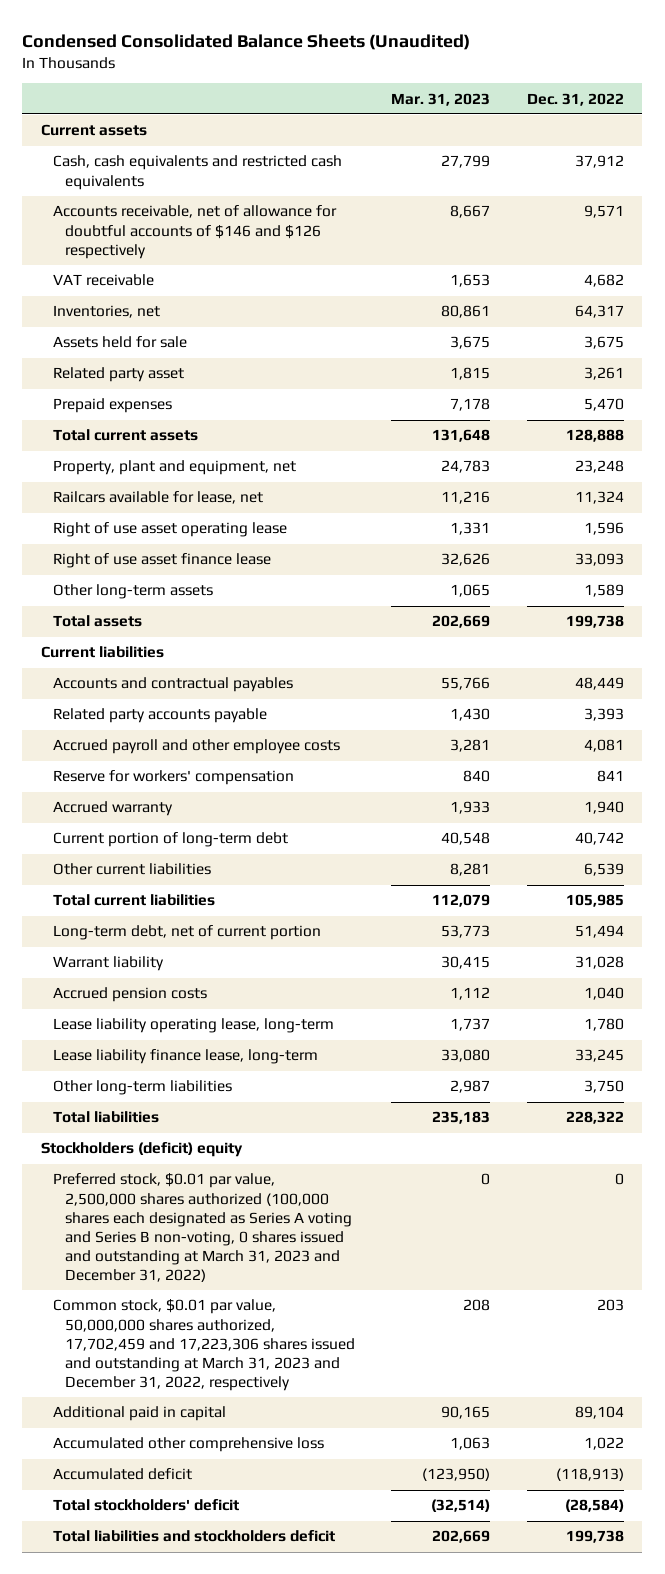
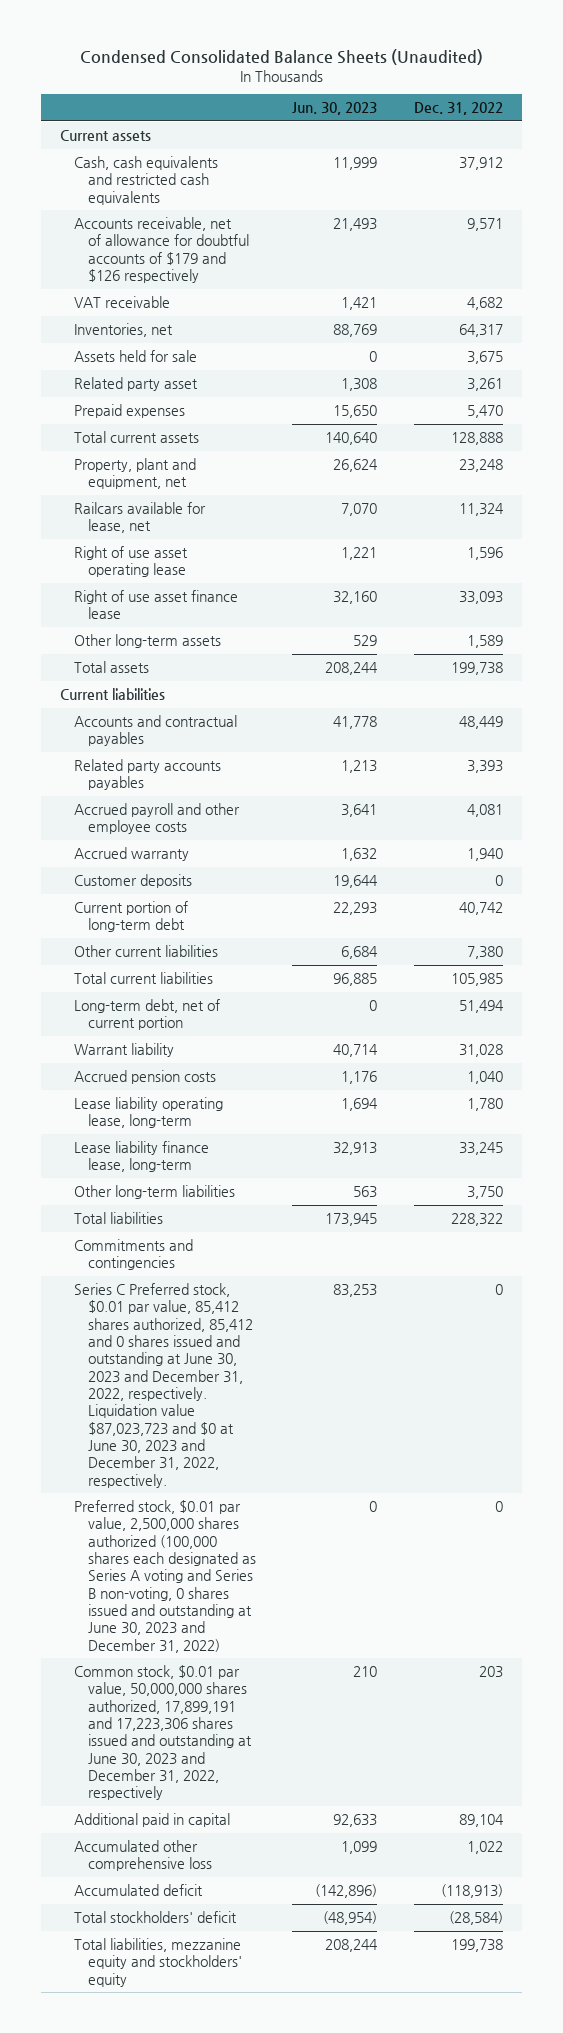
- | Mar. 31, 2023 | Dec. 31, 2022
+ | Jun. 30, 2023 | Dec. 31, 2022
- Accounts receivable, net of allowance for doubtful accounts of $146 and $126 respectively | 8,667 | 9,571
+ Accounts receivable, net of allowance for doubtful accounts of $179 and $126 respectively | 21,493 | 9,571
- Related party accounts payable | 1,430 | 3,393
+ Related party accounts payables | 1,213 | 3,393
- Reserve for workers' compensation | 840 | 841
+ Customer deposits | 19,644 | 0
- Other current liabilities | 8,281 | 6,539
+ Other current liabilities | 6,684 | 7,380
- Stockholders (deficit) equity
- Preferred stock, $0.01 par value, 2,500,000 shares authorized (100,000 shares each designated as Series A voting and Series B non-voting, 0 shares issued and outstanding at March 31, 2023 and December 31, 2022) | 0 | 0
- Common stock, $0.01 par value, 50,000,000 shares authorized, 17,702,459 and 17,223,306 shares issued and outstanding at March 31, 2023 and December 31, 2022, respectively | 208 | 203
+ Commitments and contingencies
+ Series C Preferred stock, $0.01 par value, 85,412 shares authorized, 85,412 and 0 shares issued and outstanding at June 30, 2023 and December 31, 2022, respectively. Liquidation value $87,023,723 and $0 at June 30, 2023 and December 31, 2022, respectively. | 83,253 | 0
+ Preferred stock, $0.01 par value, 2,500,000 shares authorized (100,000 shares each designated as Series A voting and Series B non-voting, 0 shares issued and outstanding at June 30, 2023 and December 31, 2022) | 0 | 0
+ Common stock, $0.01 par value, 50,000,000 shares authorized, 17,899,191 and 17,223,306 shares issued and outstanding at June 30, 2023 and December 31, 2022, respectively | 210 | 203
- Total liabilities and stockholders deficit | 202,669 | 199,738
+ Total liabilities, mezzanine equity and stockholders' equity | 208,244 | 199,738

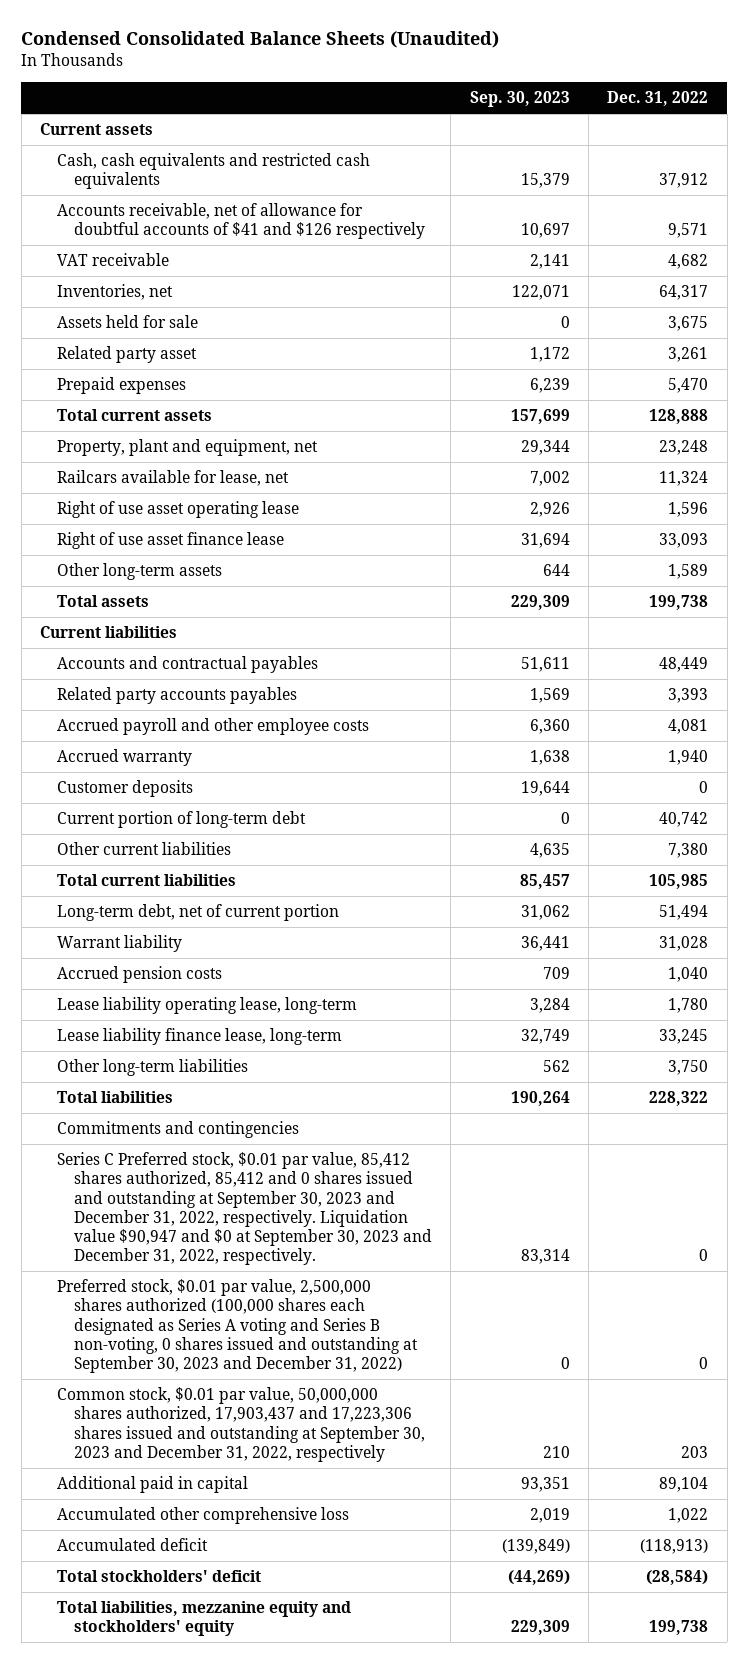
- | Jun. 30, 2023 | Dec. 31, 2022
+ | Sep. 30, 2023 | Dec. 31, 2022
- Accounts receivable, net of allowance for doubtful accounts of $179 and $126 respectively | 21,493 | 9,571
+ Accounts receivable, net of allowance for doubtful accounts of $41 and $126 respectively | 10,697 | 9,571
- Series C Preferred stock, $0.01 par value, 85,412 shares authorized, 85,412 and 0 shares issued and outstanding at June 30, 2023 and December 31, 2022, respectively. Liquidation value $87,023,723 and $0 at June 30, 2023 and December 31, 2022, respectively. | 83,253 | 0
- Preferred stock, $0.01 par value, 2,500,000 shares authorized (100,000 shares each designated as Series A voting and Series B non-voting, 0 shares issued and outstanding at June 30, 2023 and December 31, 2022) | 0 | 0
- Common stock, $0.01 par value, 50,000,000 shares authorized, 17,899,191 and 17,223,306 shares issued and outstanding at June 30, 2023 and December 31, 2022, respectively | 210 | 203
+ Series C Preferred stock, $0.01 par value, 85,412 shares authorized, 85,412 and 0 shares issued and outstanding at September 30, 2023 and December 31, 2022, respectively. Liquidation value $90,947 and $0 at September 30, 2023 and December 31, 2022, respectively. | 83,314 | 0
+ Preferred stock, $0.01 par value, 2,500,000 shares authorized (100,000 shares each designated as Series A voting and Series B non-voting, 0 shares issued and outstanding at September 30, 2023 and December 31, 2022) | 0 | 0
+ Common stock, $0.01 par value, 50,000,000 shares authorized, 17,903,437 and 17,223,306 shares issued and outstanding at September 30, 2023 and December 31, 2022, respectively | 210 | 203

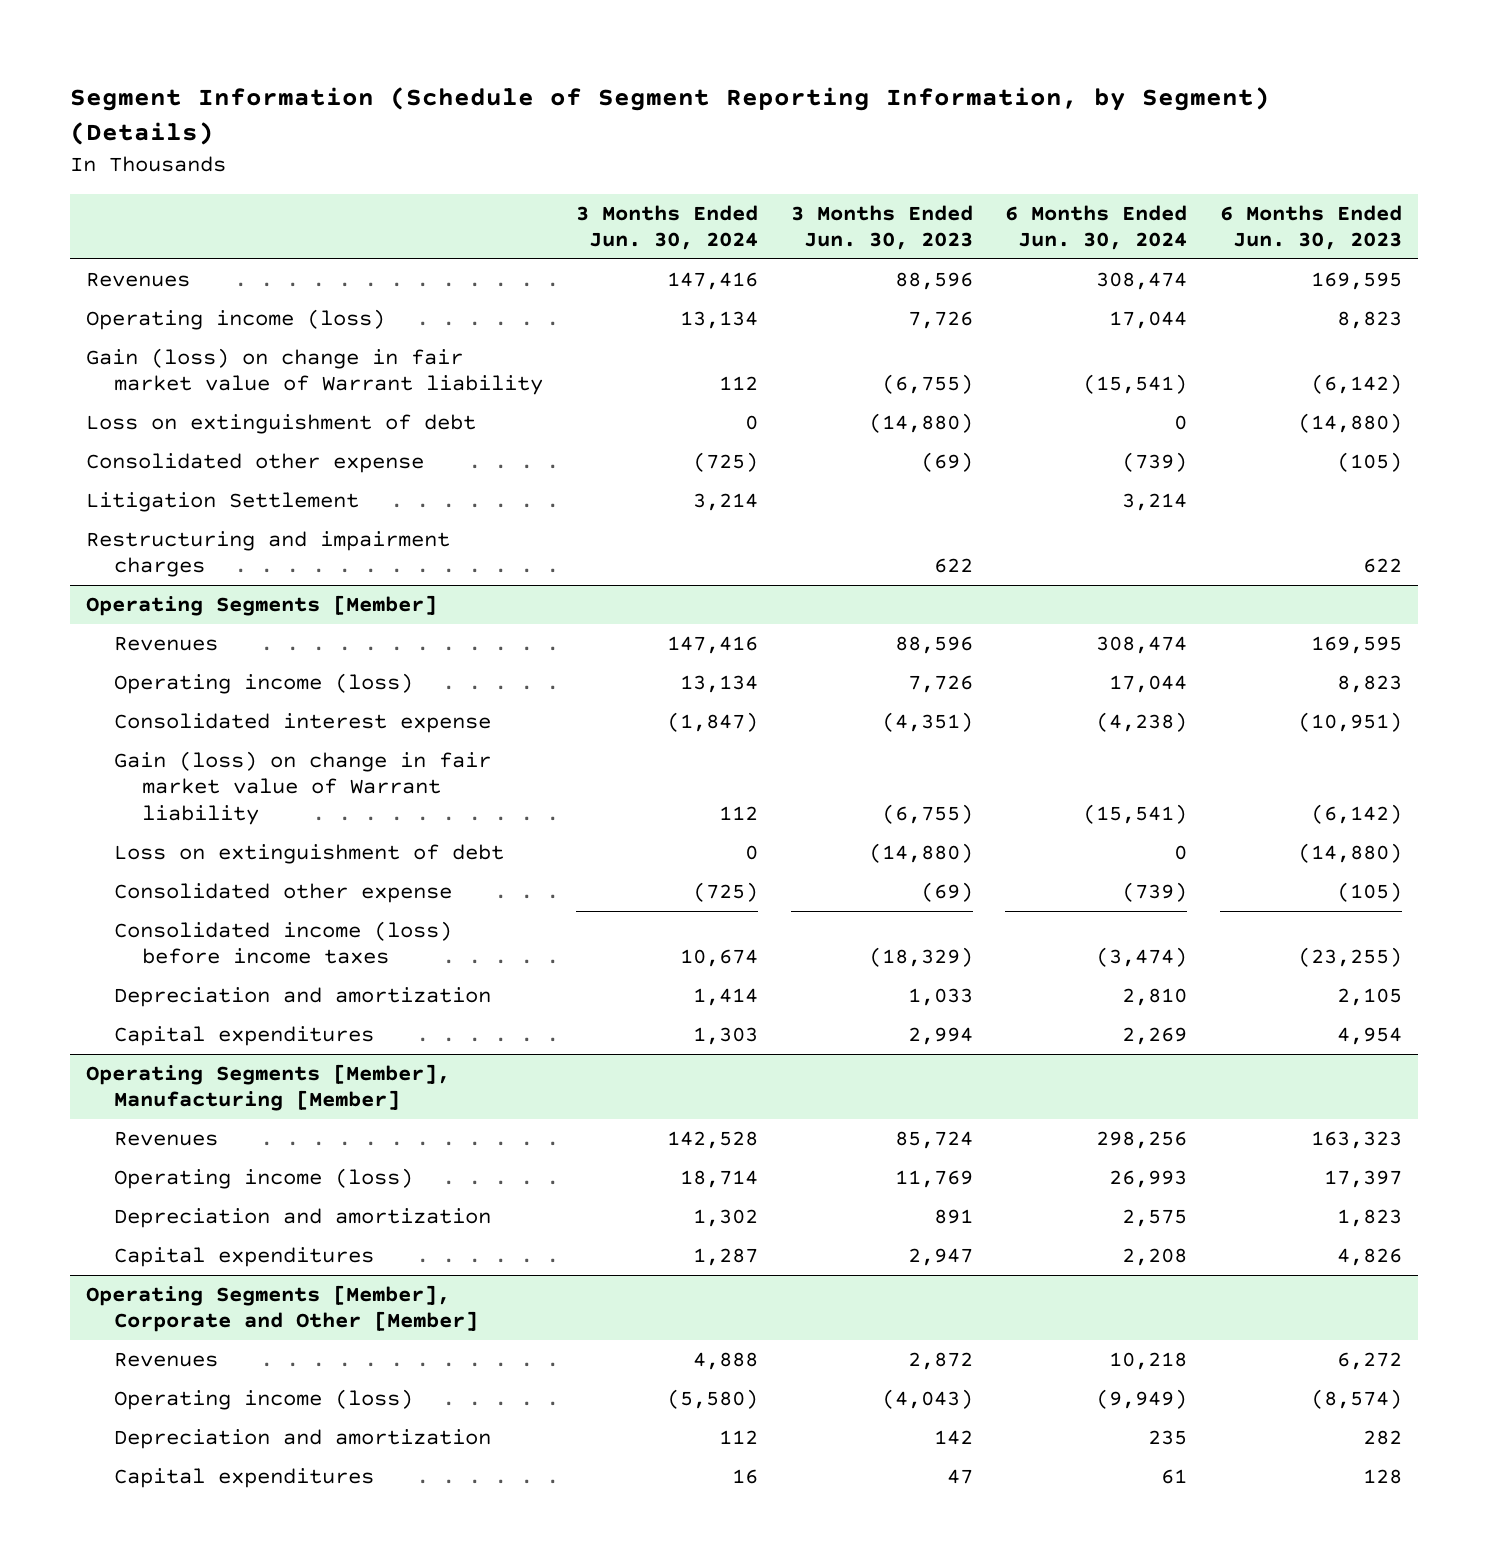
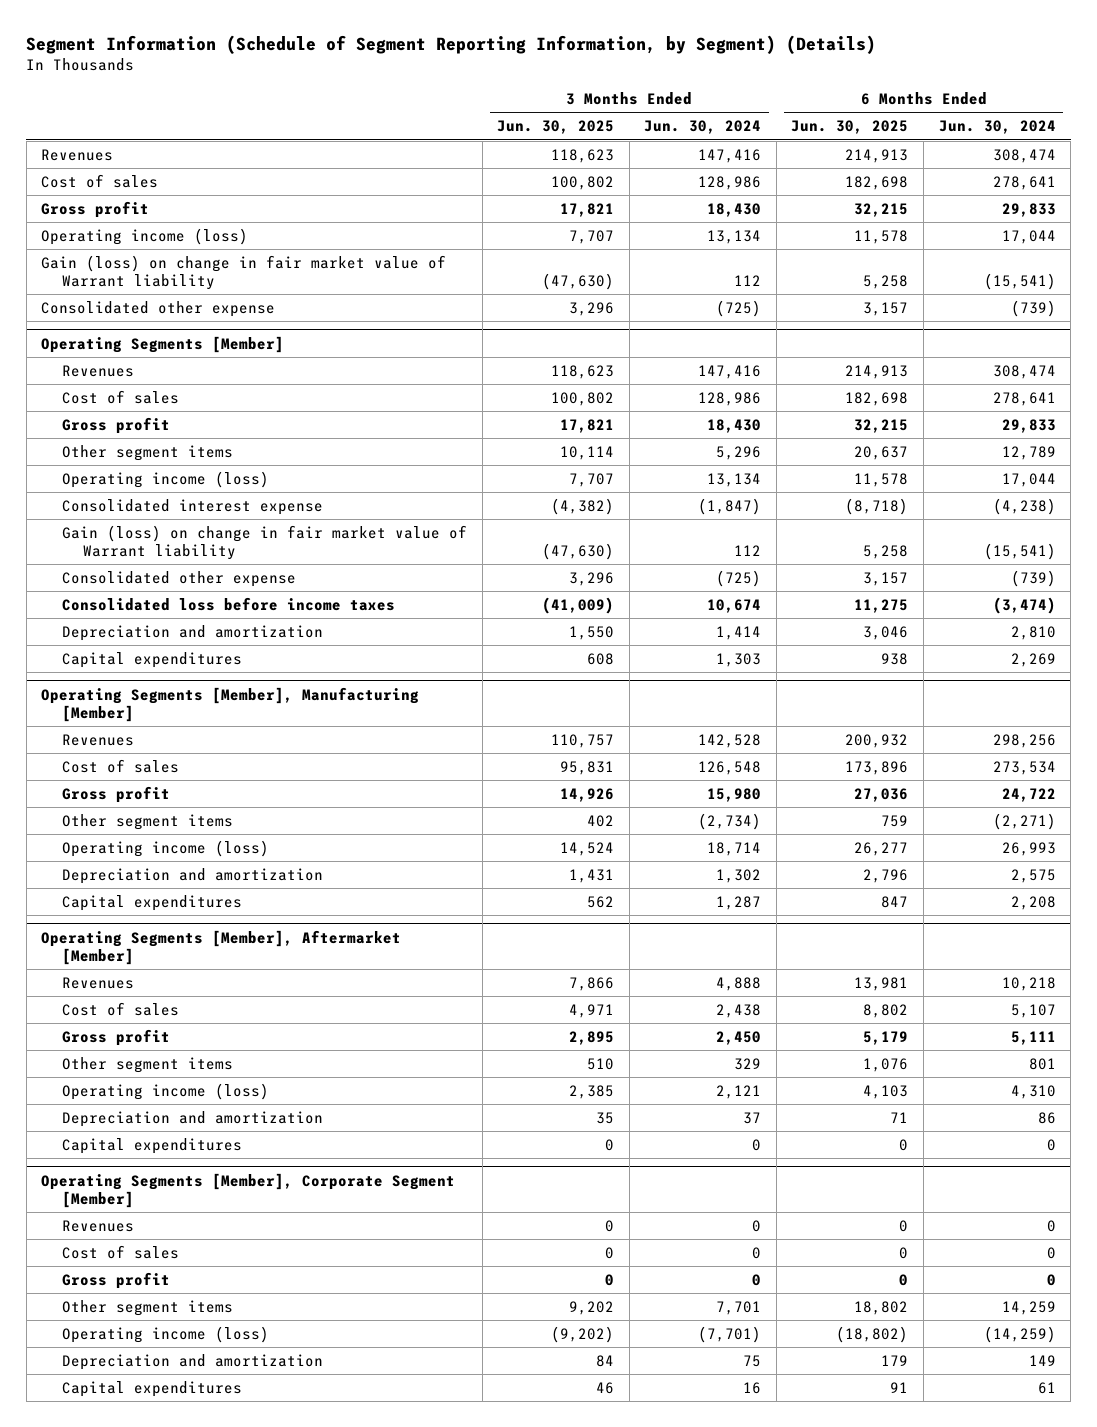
- | 3 Months Ended Jun. 30, 2024 | 3 Months Ended Jun. 30, 2023 | 6 Months Ended Jun. 30, 2024 | 6 Months Ended Jun. 30, 2023
+ | 3 Months Ended Jun. 30, 2025 | 3 Months Ended Jun. 30, 2024 | 6 Months Ended Jun. 30, 2025 | 6 Months Ended Jun. 30, 2024
+ Cost of sales | 100,802 | 128,986 | 182,698 | 278,641
+ Gross profit | 17,821 | 18,430 | 32,215 | 29,833
- Loss on extinguishment of debt | 0 | (14,880) | 0 | (14,880)
- Litigation Settlement | 3,214 | | 3,214 |
- Restructuring and impairment charges | | 622 | | 622
@ Operating Segments [Member]
+ Cost of sales | 100,802 | 128,986 | 182,698 | 278,641
+ Gross profit | 17,821 | 18,430 | 32,215 | 29,833
+ Other segment items | 10,114 | 5,296 | 20,637 | 12,789
- Loss on extinguishment of debt | 0 | (14,880) | 0 | (14,880)
- Consolidated income (loss) before income taxes | 10,674 | (18,329) | (3,474) | (23,255)
+ Consolidated loss before income taxes | (41,009) | 10,674 | 11,275 | (3,474)
@ Operating Segments [Member], Manufacturing [Member]
+ Cost of sales | 95,831 | 126,548 | 173,896 | 273,534
+ Gross profit | 14,926 | 15,980 | 27,036 | 24,722
+ Other segment items | 402 | (2,734) | 759 | (2,271)
- Operating Segments [Member], Corporate and Other [Member]
+ Operating Segments [Member], Aftermarket [Member]
- Operating income (loss) | (5,580) | (4,043) | (9,949) | (8,574)
- Depreciation and amortization | 112 | 142 | 235 | 282
+ Cost of sales | 4,971 | 2,438 | 8,802 | 5,107
+ Gross profit | 2,895 | 2,450 | 5,179 | 5,111
+ Other segment items | 510 | 329 | 1,076 | 801
+ Operating income (loss) | 2,385 | 2,121 | 4,103 | 4,310
+ Depreciation and amortization | 35 | 37 | 71 | 86
+ Capital expenditures | 0 | 0 | 0 | 0
+ Operating Segments [Member], Corporate Segment [Member]
+ Revenues | 0 | 0 | 0 | 0
+ Cost of sales | 0 | 0 | 0 | 0
+ Gross profit | 0 | 0 | 0 | 0
+ Other segment items | 9,202 | 7,701 | 18,802 | 14,259
+ Operating income (loss) | (9,202) | (7,701) | (18,802) | (14,259)
+ Depreciation and amortization | 84 | 75 | 179 | 149

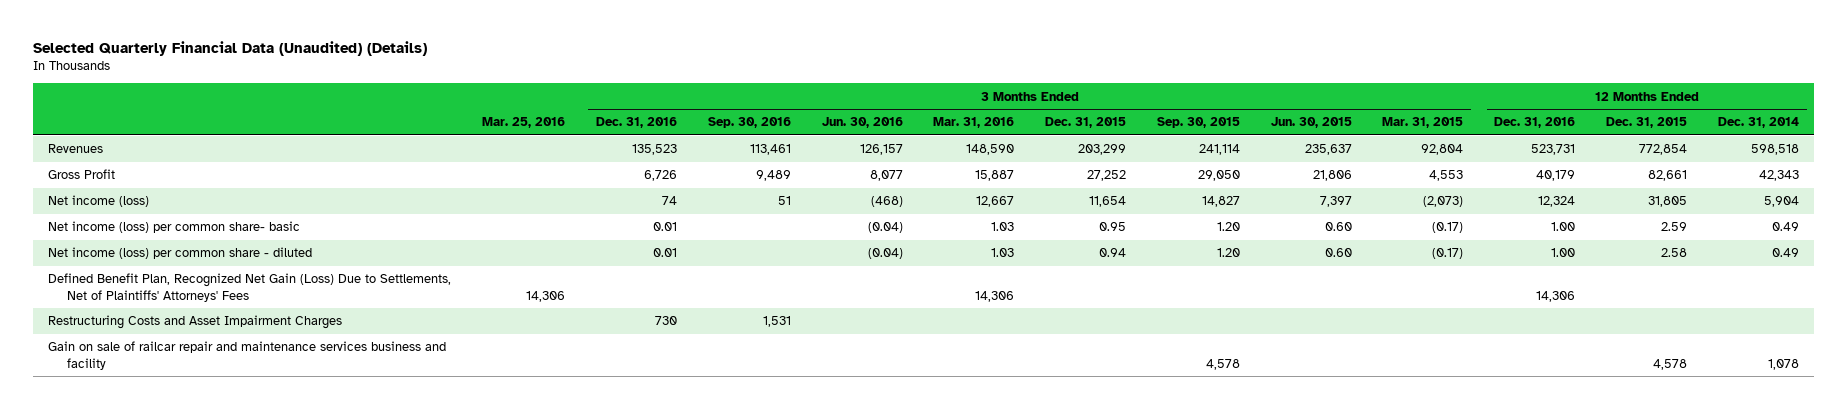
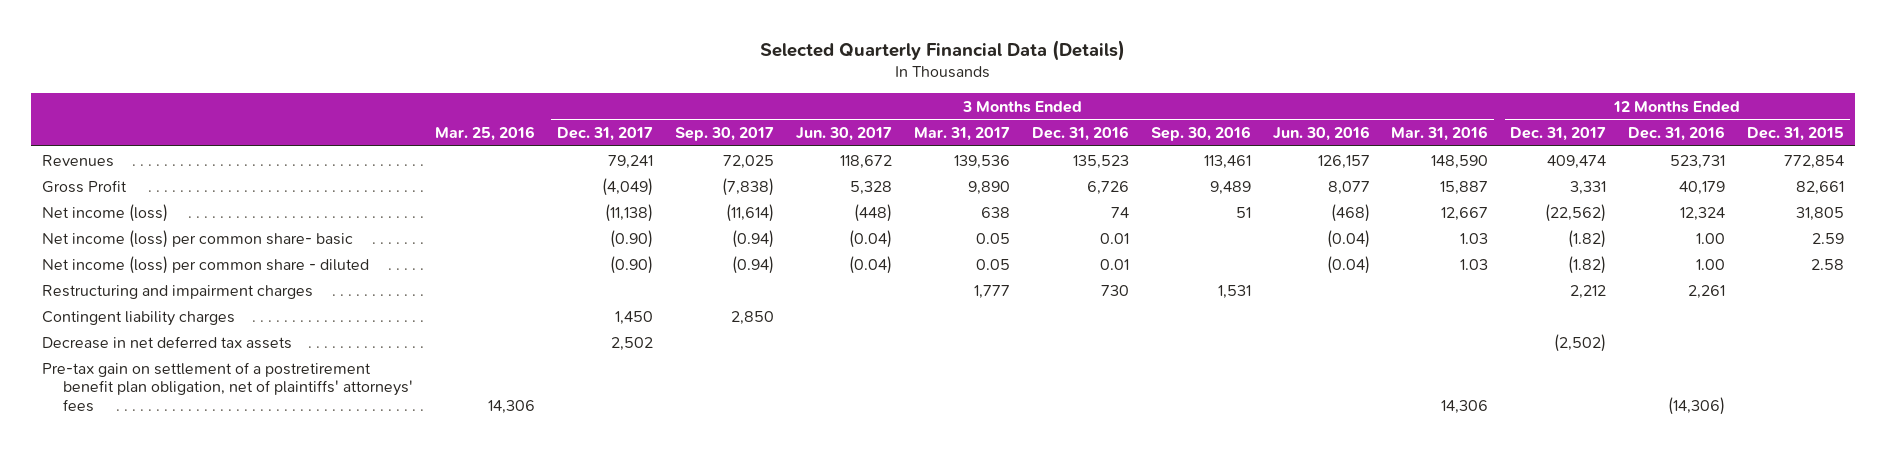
- Selected Quarterly Financial Data (Unaudited) (Details)
+ Selected Quarterly Financial Data (Details)
- | Mar. 25, 2016 | 3 Months Ended Dec. 31, 2016 | 3 Months Ended Sep. 30, 2016 | 3 Months Ended Jun. 30, 2016 | 3 Months Ended Mar. 31, 2016 | 3 Months Ended Dec. 31, 2015 | 3 Months Ended Sep. 30, 2015 | 3 Months Ended Jun. 30, 2015 | 3 Months Ended Mar. 31, 2015 | 12 Months Ended Dec. 31, 2016 | 12 Months Ended Dec. 31, 2015 | 12 Months Ended Dec. 31, 2014
+ | Mar. 25, 2016 | 3 Months Ended Dec. 31, 2017 | 3 Months Ended Sep. 30, 2017 | 3 Months Ended Jun. 30, 2017 | 3 Months Ended Mar. 31, 2017 | 3 Months Ended Dec. 31, 2016 | 3 Months Ended Sep. 30, 2016 | 3 Months Ended Jun. 30, 2016 | 3 Months Ended Mar. 31, 2016 | 12 Months Ended Dec. 31, 2017 | 12 Months Ended Dec. 31, 2016 | 12 Months Ended Dec. 31, 2015
- Defined Benefit Plan, Recognized Net Gain (Loss) Due to Settlements, Net of Plaintiffs' Attorneys' Fees | 14,306 | | | | 14,306 | | | | | 14,306 | |
- Restructuring Costs and Asset Impairment Charges | | 730 | 1,531 | | | | | | | | |
- Gain on sale of railcar repair and maintenance services business and facility | | | | | | | 4,578 | | | | 4,578 | 1,078
+ Restructuring and impairment charges | | | | | 1,777 | 730 | 1,531 | | | 2,212 | 2,261 |
+ Contingent liability charges | | 1,450 | 2,850 | | | | | | | | |
+ Decrease in net deferred tax assets | | 2,502 | | | | | | | | (2,502) | |
+ Pre-tax gain on settlement of a postretirement benefit plan obligation, net of plaintiffs' attorneys' fees | 14,306 | | | | | | | | 14,306 | | (14,306) |

